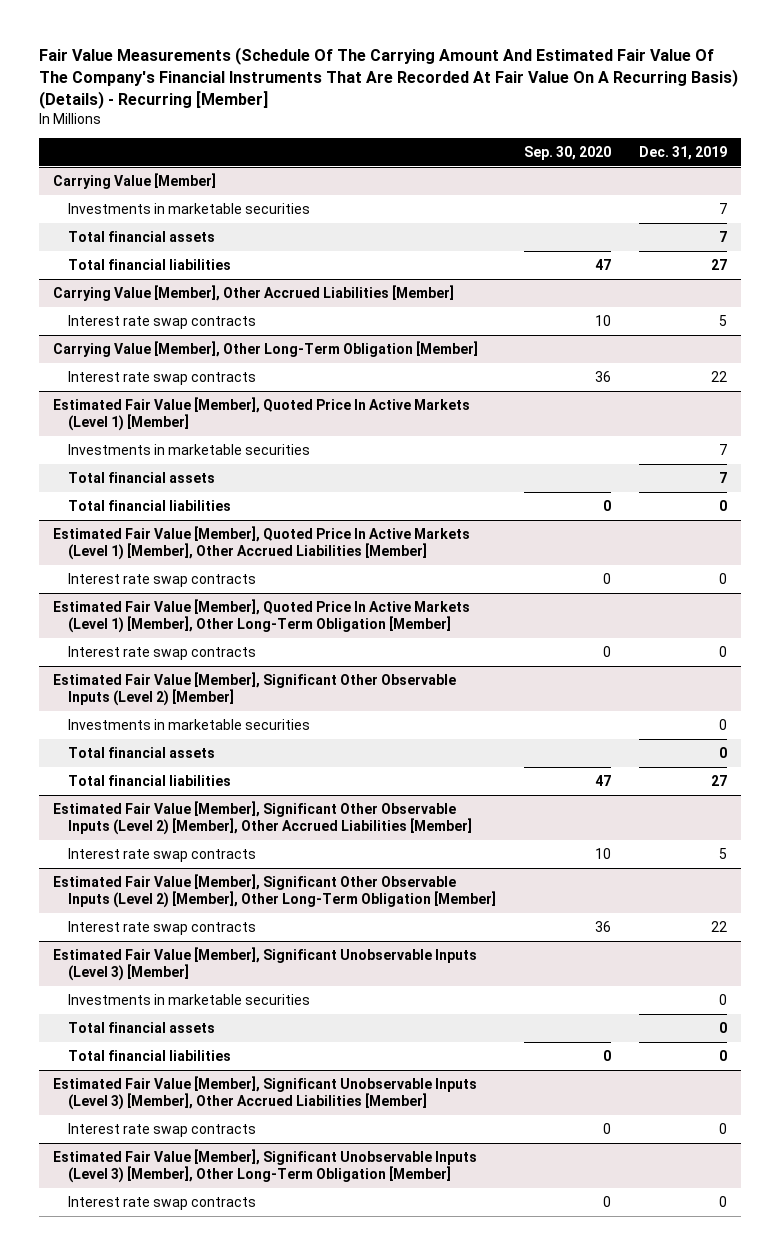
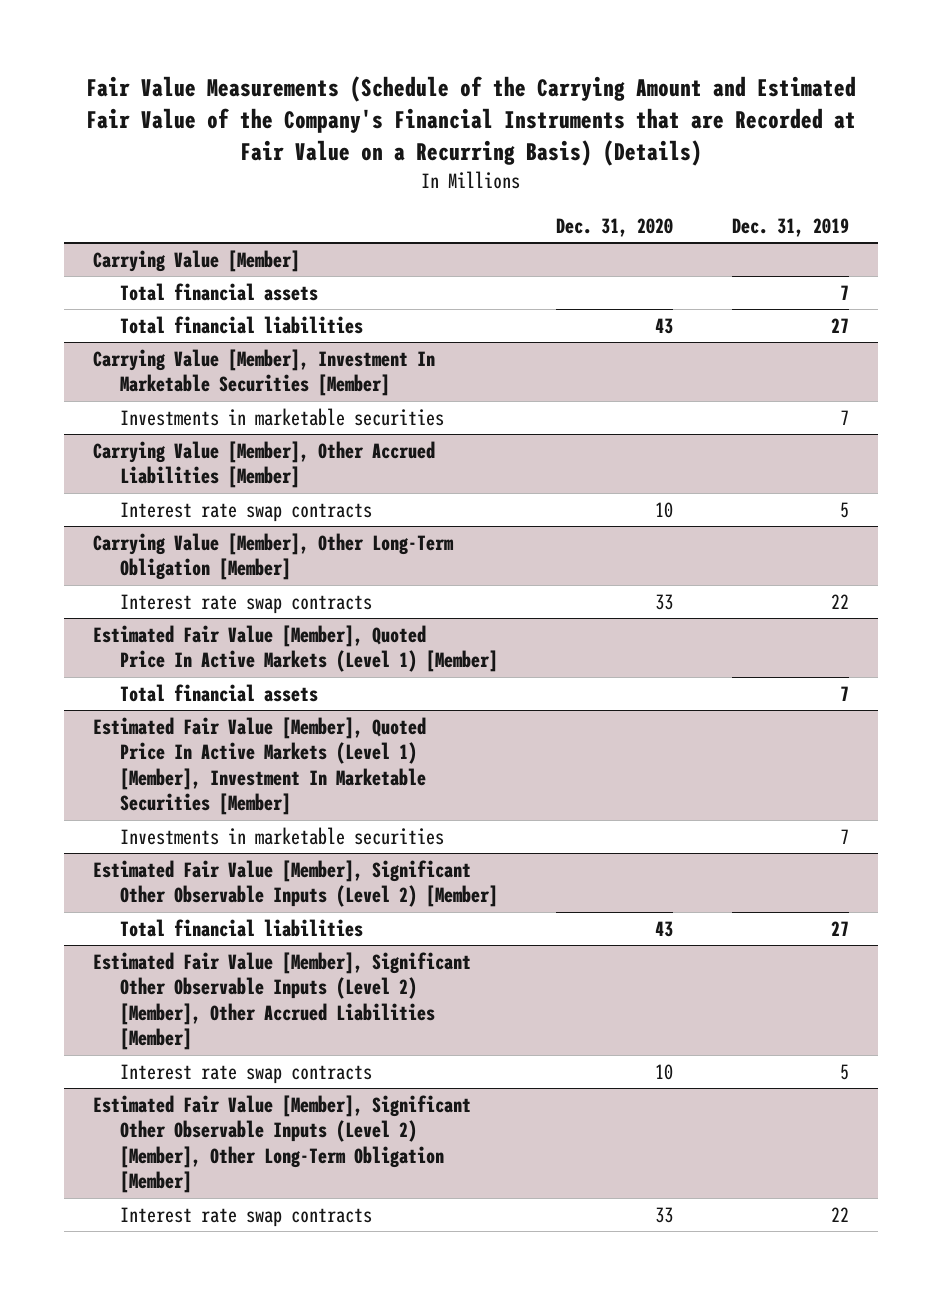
- Fair Value Measurements (Schedule Of The Carrying Amount And Estimated Fair Value Of The Company's Financial Instruments That Are Recorded At Fair Value On A Recurring Basis) (Details) - Recurring [Member]
+ Fair Value Measurements (Schedule of the Carrying Amount and Estimated Fair Value of the Company's Financial Instruments that are Recorded at Fair Value on a Recurring Basis) (Details)
- | Sep. 30, 2020 | Dec. 31, 2019
+ | Dec. 31, 2020 | Dec. 31, 2019
@ Carrying Value [Member]
- Investments in marketable securities | | 7
+ Carrying Value [Member], Investment In Marketable Securities [Member]
+ Investments in marketable securities | | 7
@ Estimated Fair Value [Member], Quoted Price In Active Markets (Level 1) [Member]
- Investments in marketable securities | | 7
- Total financial liabilities | 0 | 0
- Estimated Fair Value [Member], Quoted Price In Active Markets (Level 1) [Member], Other Accrued Liabilities [Member]
- Interest rate swap contracts | 0 | 0
- Estimated Fair Value [Member], Quoted Price In Active Markets (Level 1) [Member], Other Long-Term Obligation [Member]
- Interest rate swap contracts | 0 | 0
+ Estimated Fair Value [Member], Quoted Price In Active Markets (Level 1) [Member], Investment In Marketable Securities [Member]
+ Investments in marketable securities | | 7
@ Estimated Fair Value [Member], Significant Other Observable Inputs (Level 2) [Member]
- Investments in marketable securities | | 0
- Total financial assets | | 0
- Estimated Fair Value [Member], Significant Unobservable Inputs (Level 3) [Member]
- Investments in marketable securities | | 0
- Total financial assets | | 0
- Total financial liabilities | 0 | 0
- Estimated Fair Value [Member], Significant Unobservable Inputs (Level 3) [Member], Other Accrued Liabilities [Member]
- Interest rate swap contracts | 0 | 0
- Estimated Fair Value [Member], Significant Unobservable Inputs (Level 3) [Member], Other Long-Term Obligation [Member]
- Interest rate swap contracts | 0 | 0

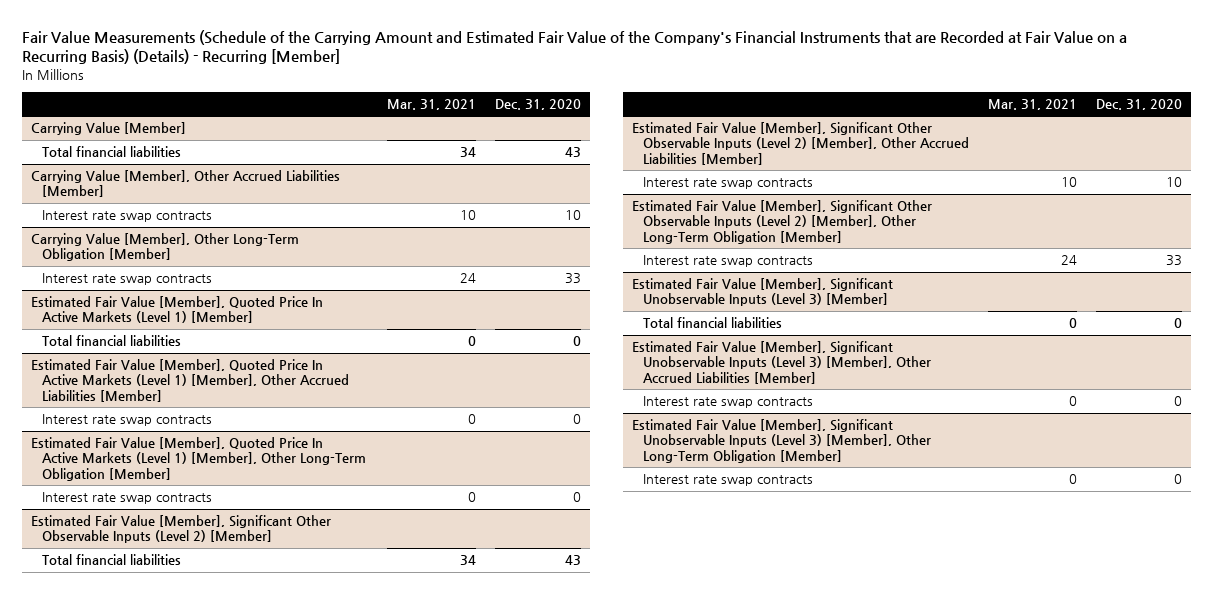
- Fair Value Measurements (Schedule of the Carrying Amount and Estimated Fair Value of the Company's Financial Instruments that are Recorded at Fair Value on a Recurring Basis) (Details)
+ Fair Value Measurements (Schedule of the Carrying Amount and Estimated Fair Value of the Company's Financial Instruments that are Recorded at Fair Value on a Recurring Basis) (Details) - Recurring [Member]
- | Dec. 31, 2020 | Dec. 31, 2019
+ | Mar. 31, 2021 | Dec. 31, 2020
@ Carrying Value [Member]
- Total financial assets | | 7
- Carrying Value [Member], Investment In Marketable Securities [Member]
- Investments in marketable securities | | 7
@ Estimated Fair Value [Member], Quoted Price In Active Markets (Level 1) [Member]
- Total financial assets | | 7
- Estimated Fair Value [Member], Quoted Price In Active Markets (Level 1) [Member], Investment In Marketable Securities [Member]
- Investments in marketable securities | | 7
@ Estimated Fair Value [Member], Quoted Price In Active Markets (Level 1) [Member]
+ Total financial liabilities | 0 | 0
+ Estimated Fair Value [Member], Quoted Price In Active Markets (Level 1) [Member], Other Accrued Liabilities [Member]
+ Interest rate swap contracts | 0 | 0
+ Estimated Fair Value [Member], Quoted Price In Active Markets (Level 1) [Member], Other Long-Term Obligation [Member]
+ Interest rate swap contracts | 0 | 0
+ Estimated Fair Value [Member], Significant Unobservable Inputs (Level 3) [Member]
+ Total financial liabilities | 0 | 0
+ Estimated Fair Value [Member], Significant Unobservable Inputs (Level 3) [Member], Other Accrued Liabilities [Member]
+ Interest rate swap contracts | 0 | 0
+ Estimated Fair Value [Member], Significant Unobservable Inputs (Level 3) [Member], Other Long-Term Obligation [Member]
+ Interest rate swap contracts | 0 | 0

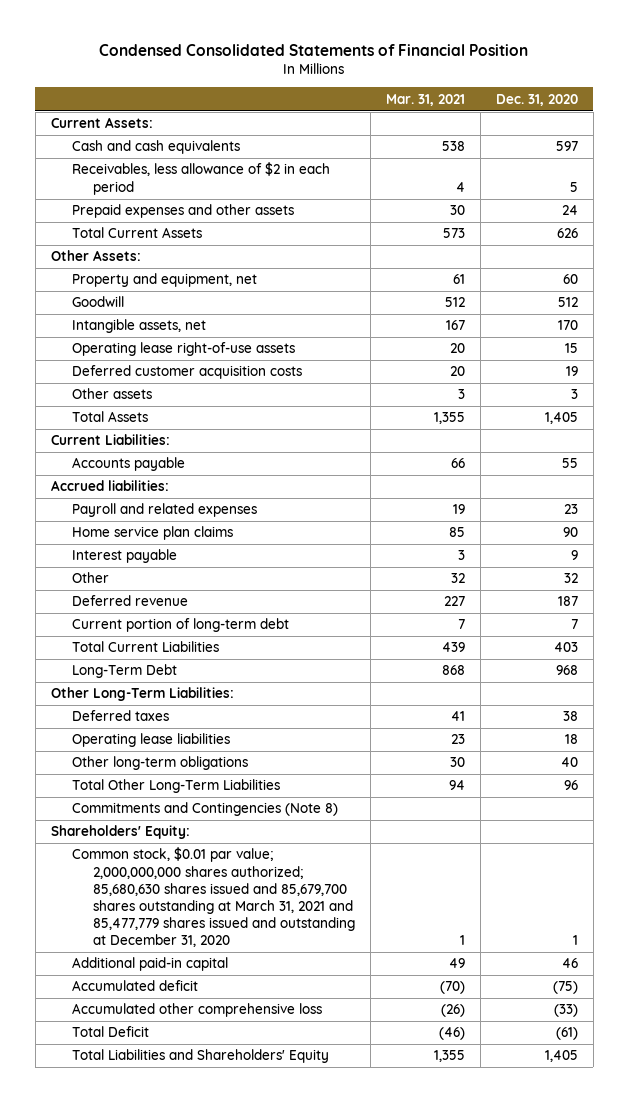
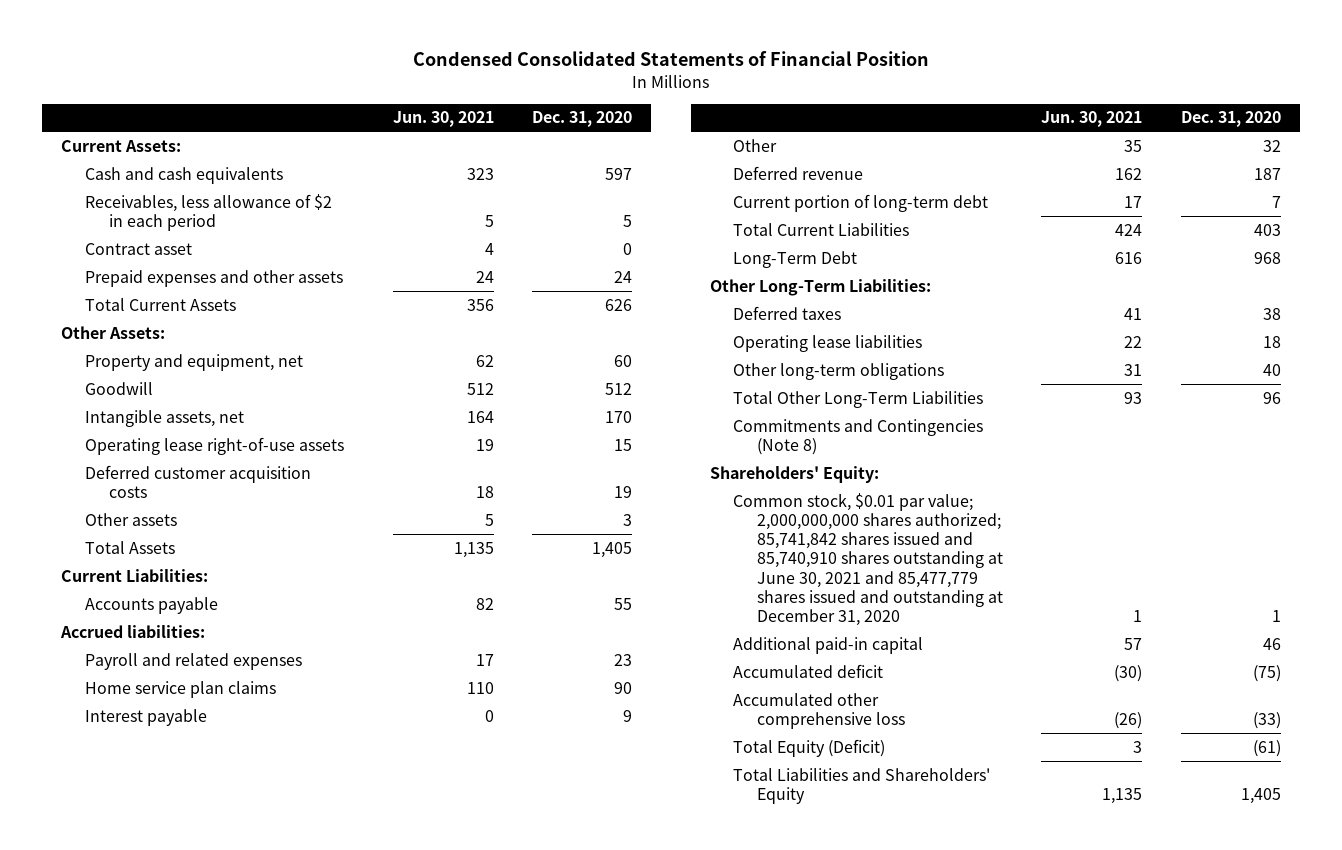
- | Mar. 31, 2021 | Dec. 31, 2020
+ | Jun. 30, 2021 | Dec. 31, 2020
+ Contract asset | 4 | 0
- Common stock, $0.01 par value; 2,000,000,000 shares authorized; 85,680,630 shares issued and 85,679,700 shares outstanding at March 31, 2021 and 85,477,779 shares issued and outstanding at December 31, 2020 | 1 | 1
+ Common stock, $0.01 par value; 2,000,000,000 shares authorized; 85,741,842 shares issued and 85,740,910 shares outstanding at June 30, 2021 and 85,477,779 shares issued and outstanding at December 31, 2020 | 1 | 1
- Total Deficit | (46) | (61)
+ Total Equity (Deficit) | 3 | (61)

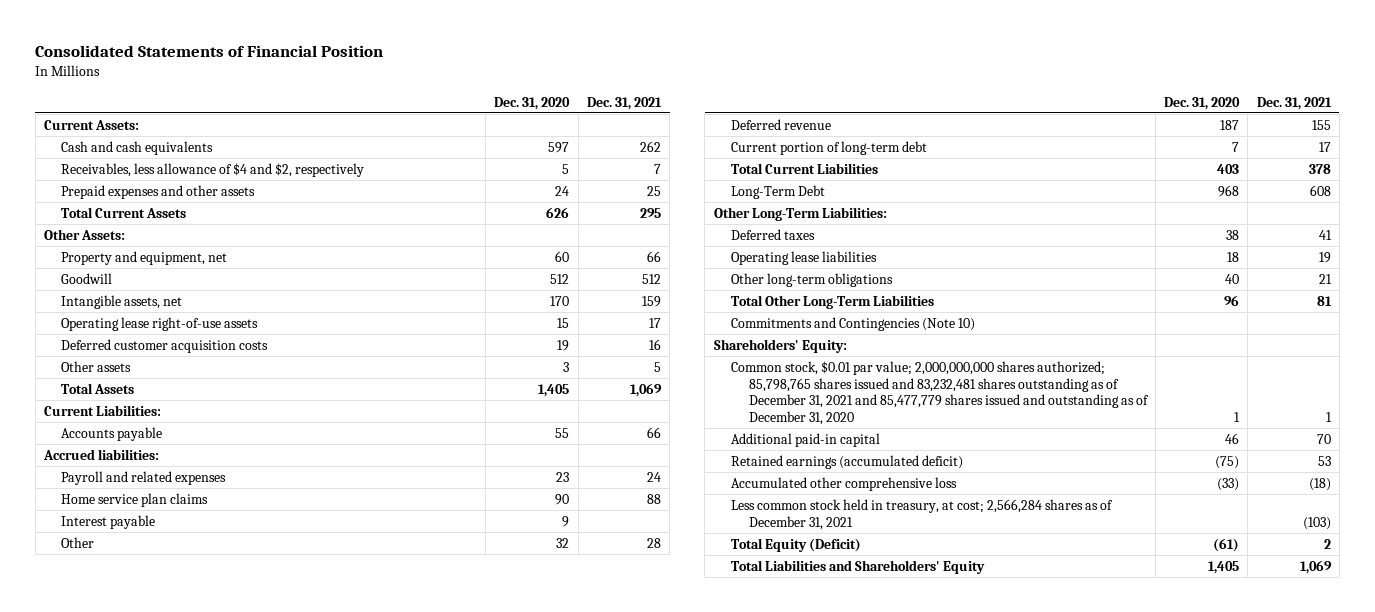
- Condensed Consolidated Statements of Financial Position
+ Consolidated Statements of Financial Position
- | Jun. 30, 2021 | Dec. 31, 2020
+ | Dec. 31, 2020 | Dec. 31, 2021
- Receivables, less allowance of $2 in each period | 5 | 5
- Contract asset | 4 | 0
+ Receivables, less allowance of $4 and $2, respectively | 5 | 7
- Commitments and Contingencies (Note 8)
+ Commitments and Contingencies (Note 10)
- Common stock, $0.01 par value; 2,000,000,000 shares authorized; 85,741,842 shares issued and 85,740,910 shares outstanding at June 30, 2021 and 85,477,779 shares issued and outstanding at December 31, 2020 | 1 | 1
+ Common stock, $0.01 par value; 2,000,000,000 shares authorized; 85,798,765 shares issued and 83,232,481 shares outstanding as of December 31, 2021 and 85,477,779 shares issued and outstanding as of December 31, 2020 | 1 | 1
- Accumulated deficit | (30) | (75)
+ Retained earnings (accumulated deficit) | (75) | 53
+ Less common stock held in treasury, at cost; 2,566,284 shares as of December 31, 2021 | | (103)

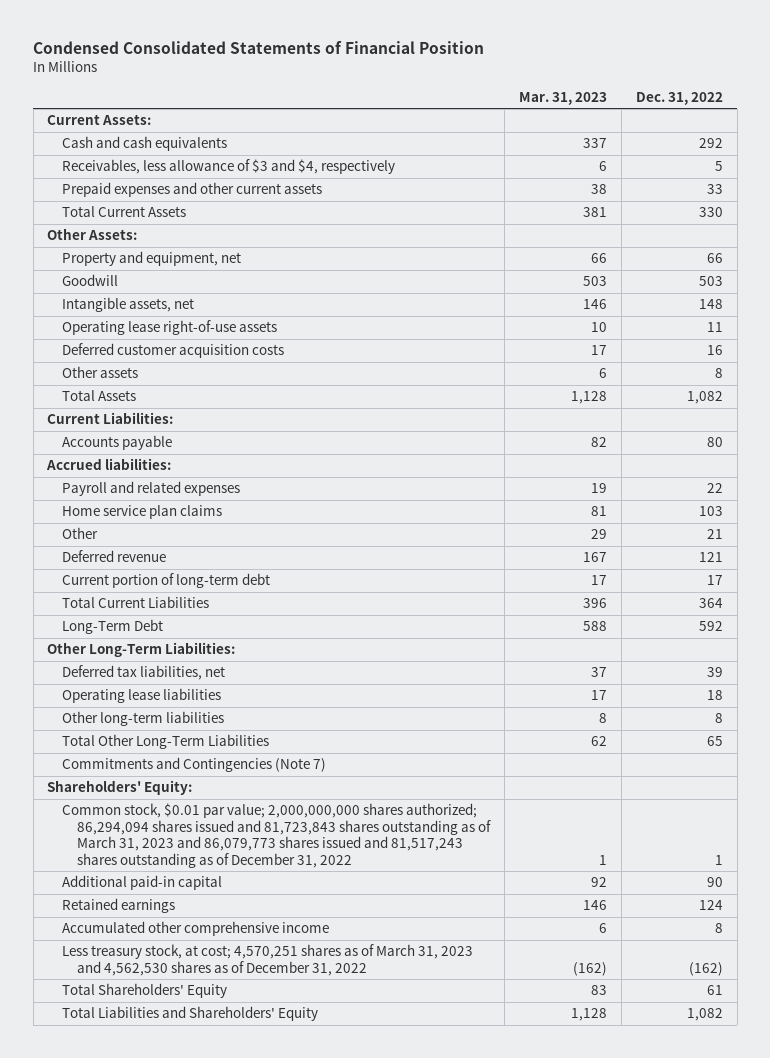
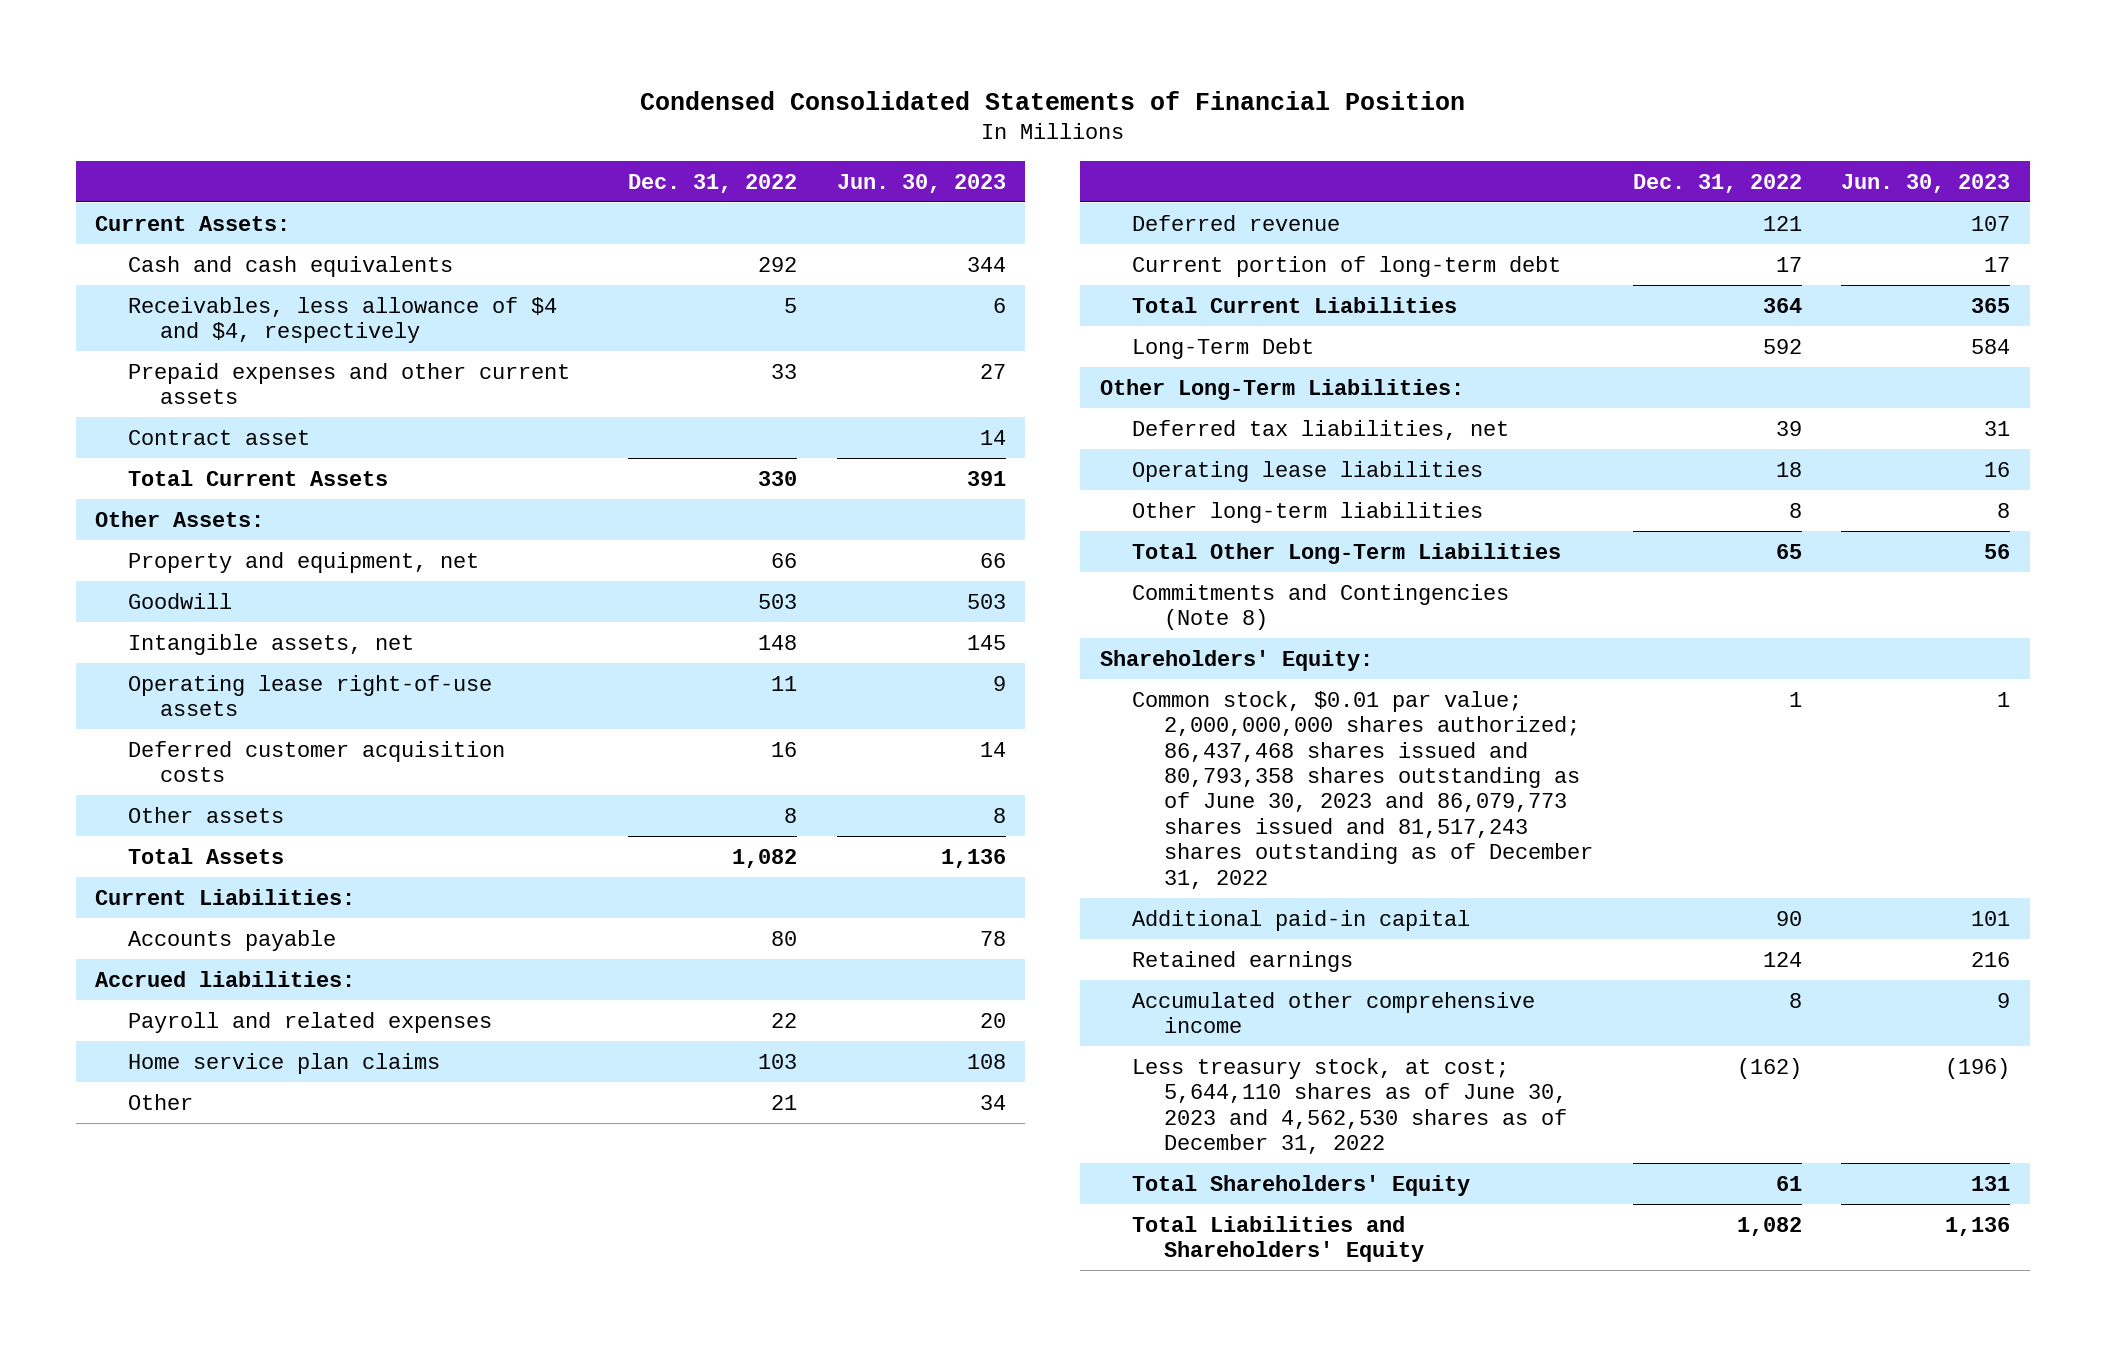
- | Mar. 31, 2023 | Dec. 31, 2022
+ | Dec. 31, 2022 | Jun. 30, 2023
- Receivables, less allowance of $3 and $4, respectively | 6 | 5
+ Receivables, less allowance of $4 and $4, respectively | 5 | 6
+ Contract asset | | 14
- Commitments and Contingencies (Note 7)
+ Commitments and Contingencies (Note 8)
- Common stock, $0.01 par value; 2,000,000,000 shares authorized; 86,294,094 shares issued and 81,723,843 shares outstanding as of March 31, 2023 and 86,079,773 shares issued and 81,517,243 shares outstanding as of December 31, 2022 | 1 | 1
+ Common stock, $0.01 par value; 2,000,000,000 shares authorized; 86,437,468 shares issued and 80,793,358 shares outstanding as of June 30, 2023 and 86,079,773 shares issued and 81,517,243 shares outstanding as of December 31, 2022 | 1 | 1
- Less treasury stock, at cost; 4,570,251 shares as of March 31, 2023 and 4,562,530 shares as of December 31, 2022 | (162) | (162)
+ Less treasury stock, at cost; 5,644,110 shares as of June 30, 2023 and 4,562,530 shares as of December 31, 2022 | (162) | (196)

